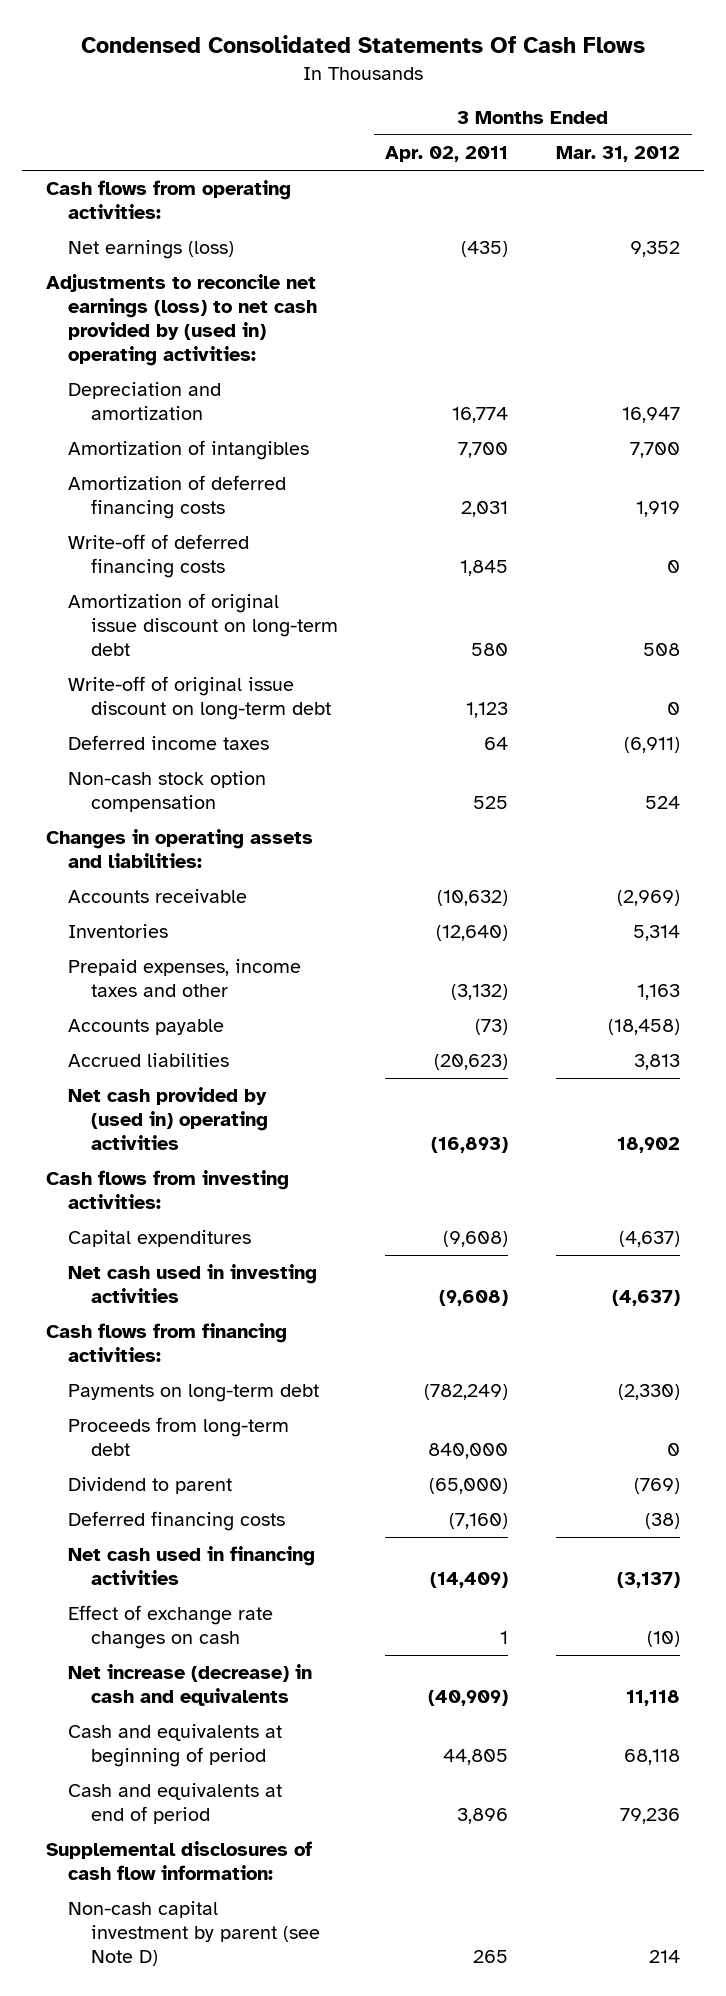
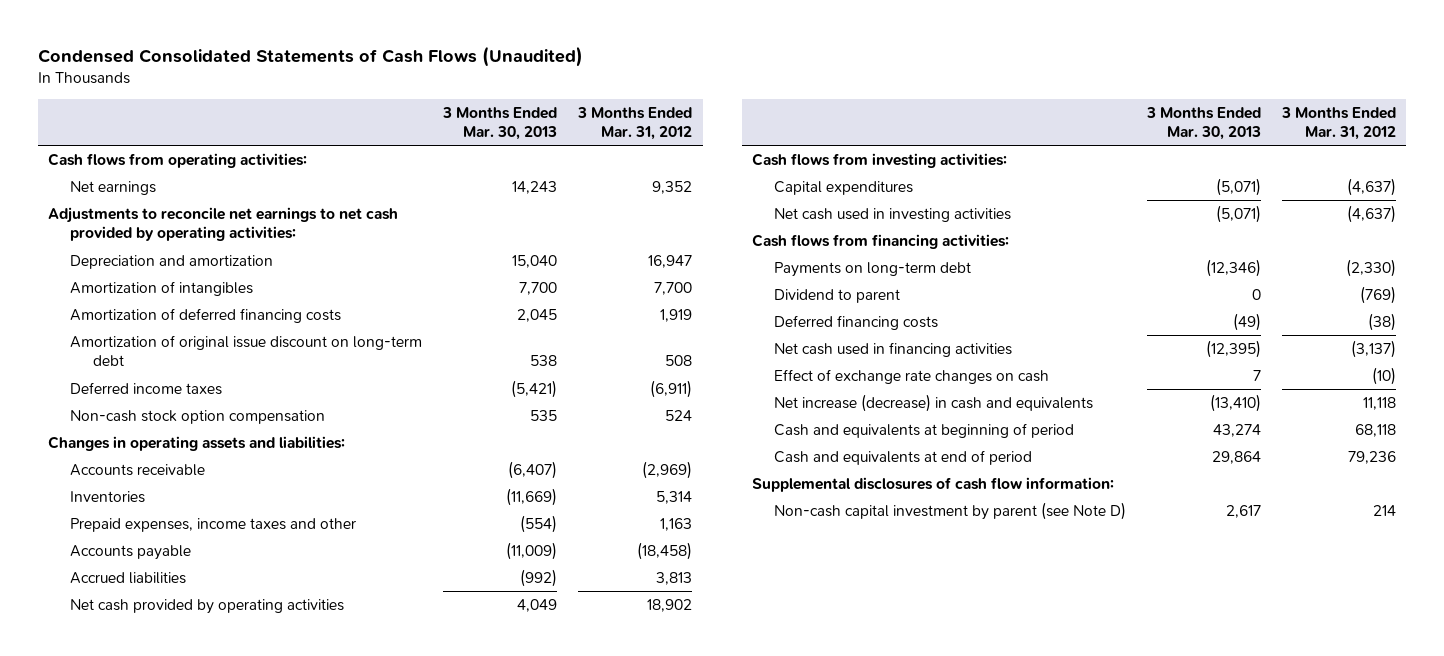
- Condensed Consolidated Statements Of Cash Flows
+ Condensed Consolidated Statements of Cash Flows (Unaudited)
- | 3 Months Ended Apr. 02, 2011 | 3 Months Ended Mar. 31, 2012
+ | 3 Months Ended Mar. 30, 2013 | 3 Months Ended Mar. 31, 2012
- Net earnings (loss) | (435) | 9,352
- Adjustments to reconcile net earnings (loss) to net cash provided by (used in) operating activities:
+ Net earnings | 14,243 | 9,352
+ Adjustments to reconcile net earnings to net cash provided by operating activities:
- Write-off of deferred financing costs | 1,845 | 0
- Write-off of original issue discount on long-term debt | 1,123 | 0
- Net cash provided by (used in) operating activities | (16,893) | 18,902
+ Net cash provided by operating activities | 4,049 | 18,902
- Proceeds from long-term debt | 840,000 | 0

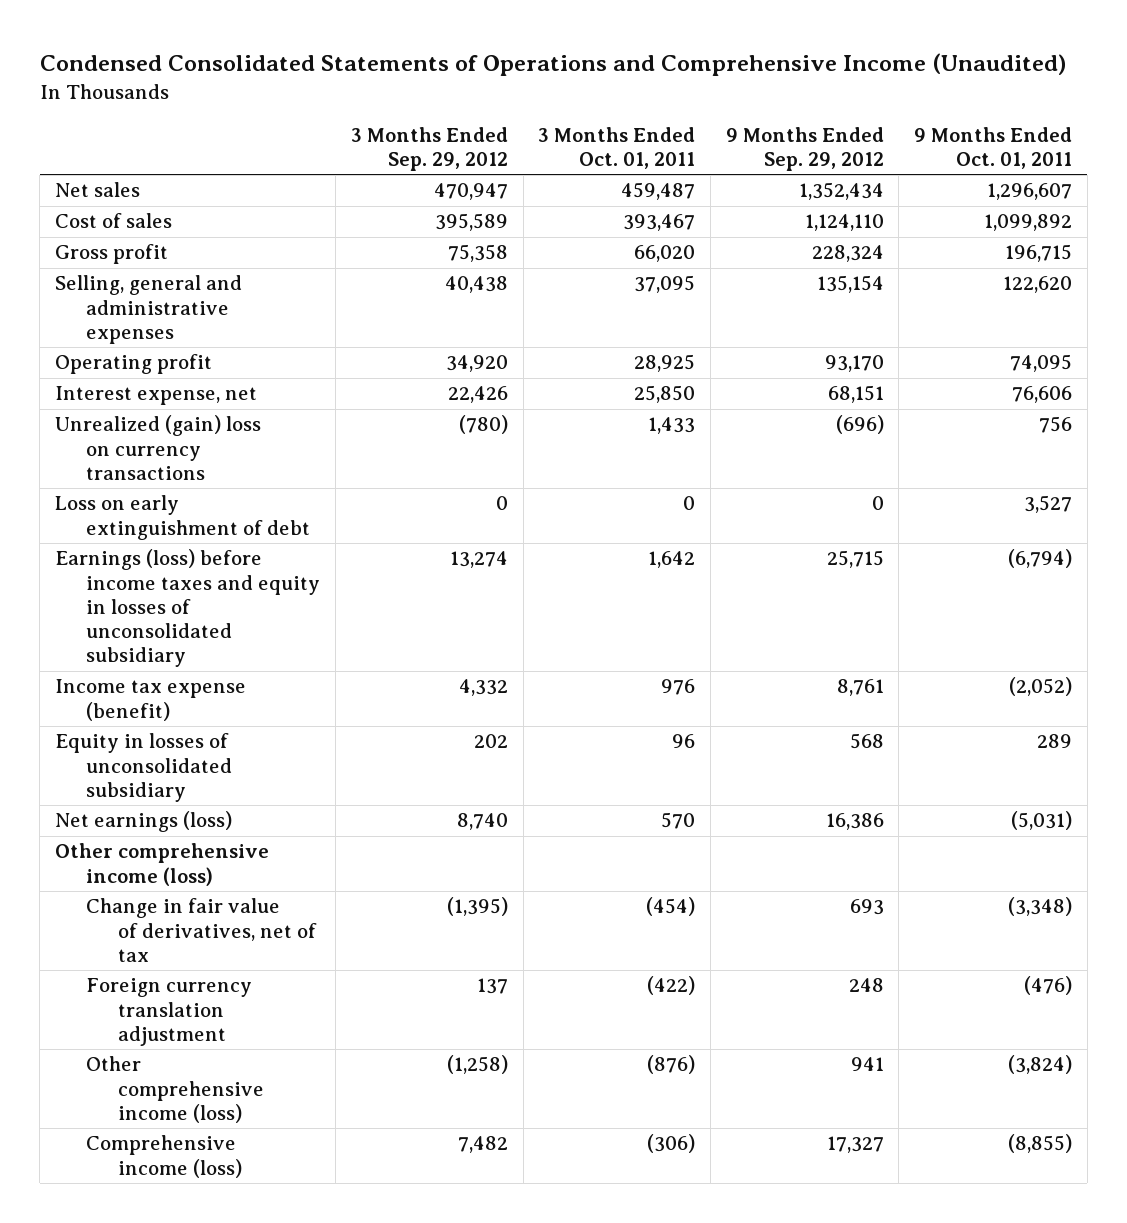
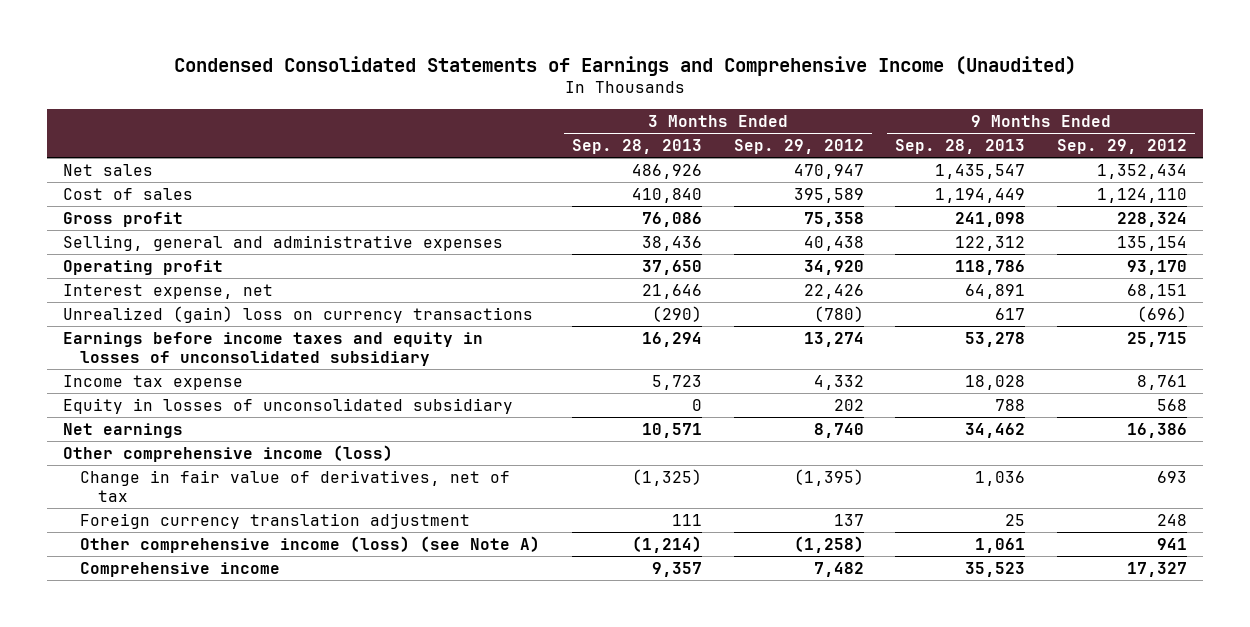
- Condensed Consolidated Statements of Operations and Comprehensive Income (Unaudited)
+ Condensed Consolidated Statements of Earnings and Comprehensive Income (Unaudited)
- | 3 Months Ended Sep. 29, 2012 | 3 Months Ended Oct. 01, 2011 | 9 Months Ended Sep. 29, 2012 | 9 Months Ended Oct. 01, 2011
+ | 3 Months Ended Sep. 28, 2013 | 3 Months Ended Sep. 29, 2012 | 9 Months Ended Sep. 28, 2013 | 9 Months Ended Sep. 29, 2012
- Loss on early extinguishment of debt | 0 | 0 | 0 | 3,527
- Earnings (loss) before income taxes and equity in losses of unconsolidated subsidiary | 13,274 | 1,642 | 25,715 | (6,794)
- Income tax expense (benefit) | 4,332 | 976 | 8,761 | (2,052)
+ Earnings before income taxes and equity in losses of unconsolidated subsidiary | 16,294 | 13,274 | 53,278 | 25,715
+ Income tax expense | 5,723 | 4,332 | 18,028 | 8,761
- Net earnings (loss) | 8,740 | 570 | 16,386 | (5,031)
+ Net earnings | 10,571 | 8,740 | 34,462 | 16,386
- Other comprehensive income (loss) | (1,258) | (876) | 941 | (3,824)
- Comprehensive income (loss) | 7,482 | (306) | 17,327 | (8,855)
+ Other comprehensive income (loss) (see Note A) | (1,214) | (1,258) | 1,061 | 941
+ Comprehensive income | 9,357 | 7,482 | 35,523 | 17,327

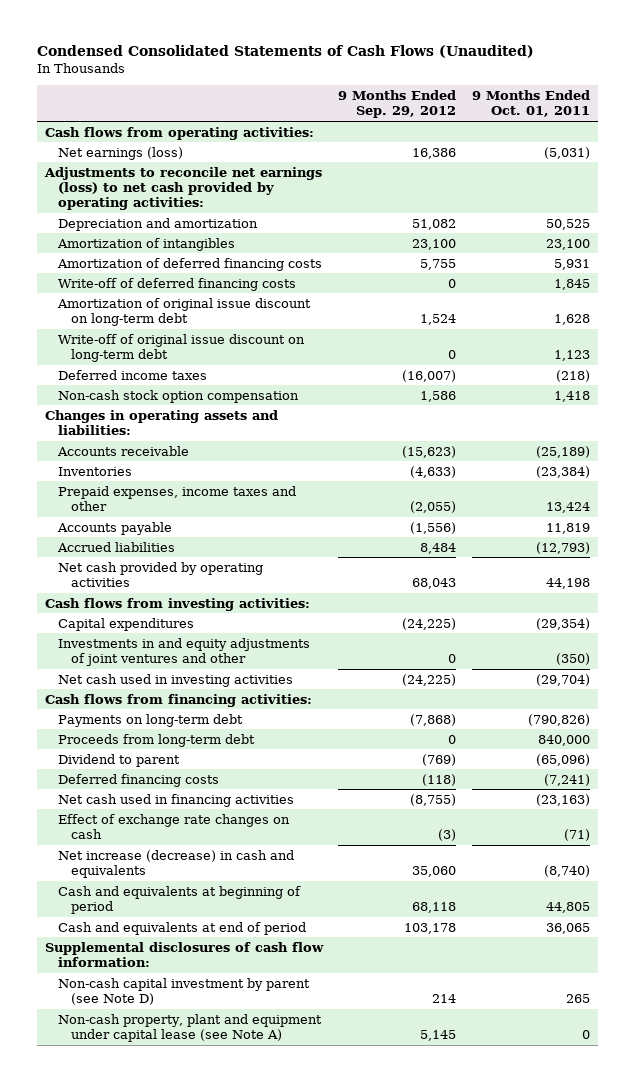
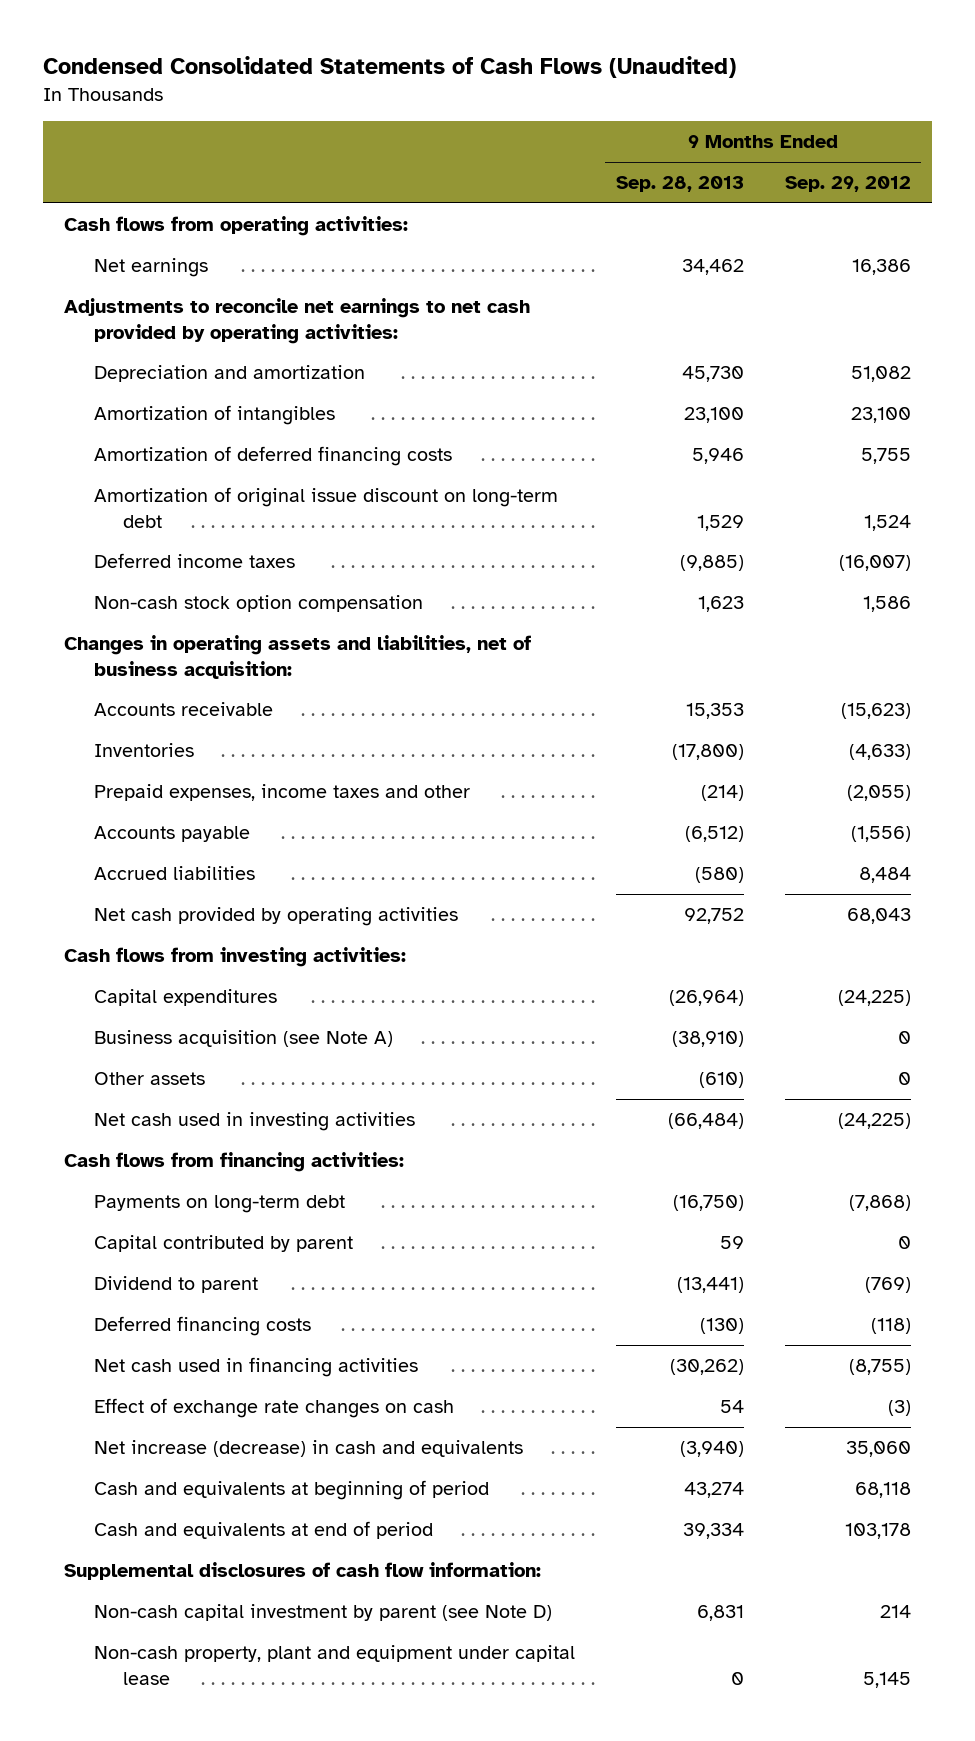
- | 9 Months Ended Sep. 29, 2012 | 9 Months Ended Oct. 01, 2011
+ | 9 Months Ended Sep. 28, 2013 | 9 Months Ended Sep. 29, 2012
- Net earnings (loss) | 16,386 | (5,031)
- Adjustments to reconcile net earnings (loss) to net cash provided by operating activities:
+ Net earnings | 34,462 | 16,386
+ Adjustments to reconcile net earnings to net cash provided by operating activities:
- Write-off of deferred financing costs | 0 | 1,845
- Write-off of original issue discount on long-term debt | 0 | 1,123
- Changes in operating assets and liabilities:
+ Changes in operating assets and liabilities, net of business acquisition:
- Investments in and equity adjustments of joint ventures and other | 0 | (350)
+ Business acquisition (see Note A) | (38,910) | 0
+ Other assets | (610) | 0
- Proceeds from long-term debt | 0 | 840,000
+ Capital contributed by parent | 59 | 0
- Non-cash property, plant and equipment under capital lease (see Note A) | 5,145 | 0
+ Non-cash property, plant and equipment under capital lease | 0 | 5,145

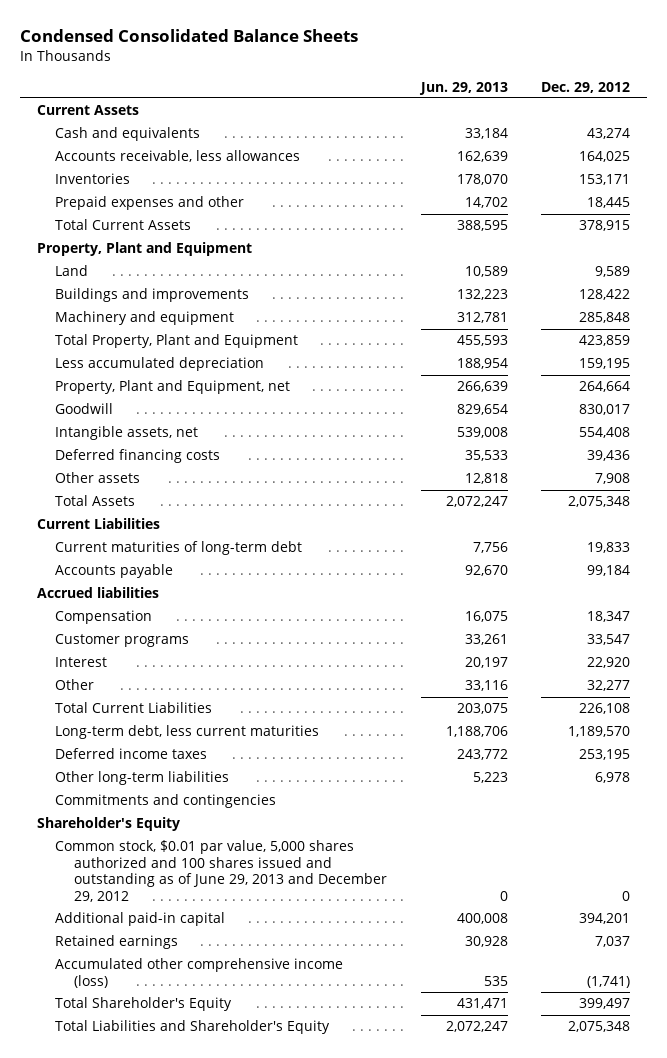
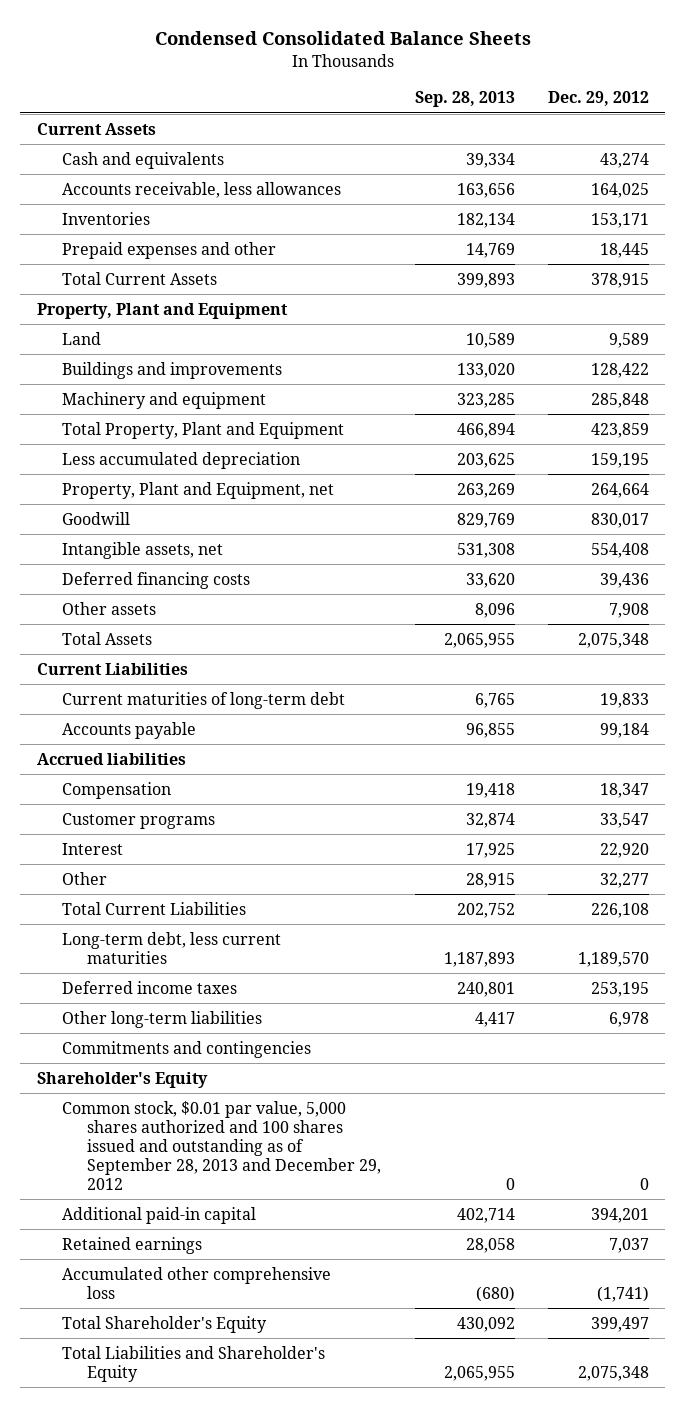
- | Jun. 29, 2013 | Dec. 29, 2012
+ | Sep. 28, 2013 | Dec. 29, 2012
- Common stock, $0.01 par value, 5,000 shares authorized and 100 shares issued and outstanding as of June 29, 2013 and December 29, 2012 | 0 | 0
+ Common stock, $0.01 par value, 5,000 shares authorized and 100 shares issued and outstanding as of September 28, 2013 and December 29, 2012 | 0 | 0
- Accumulated other comprehensive income (loss) | 535 | (1,741)
+ Accumulated other comprehensive loss | (680) | (1,741)

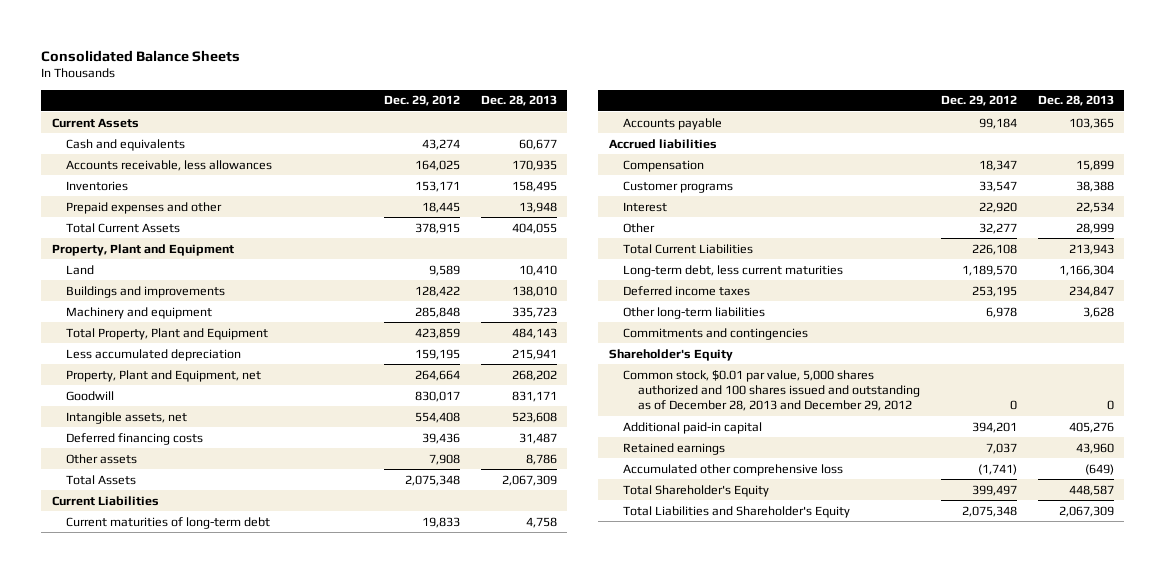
- Condensed Consolidated Balance Sheets
+ Consolidated Balance Sheets
- | Sep. 28, 2013 | Dec. 29, 2012
+ | Dec. 29, 2012 | Dec. 28, 2013
- Common stock, $0.01 par value, 5,000 shares authorized and 100 shares issued and outstanding as of September 28, 2013 and December 29, 2012 | 0 | 0
+ Common stock, $0.01 par value, 5,000 shares authorized and 100 shares issued and outstanding as of December 28, 2013 and December 29, 2012 | 0 | 0

